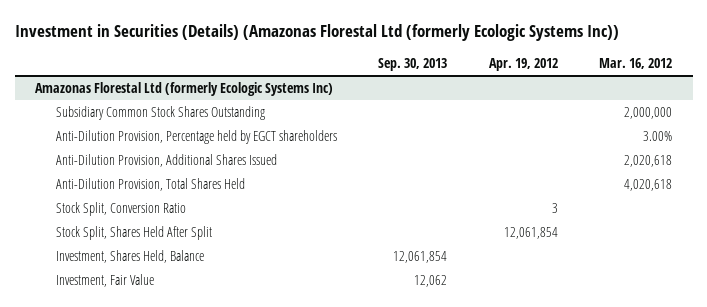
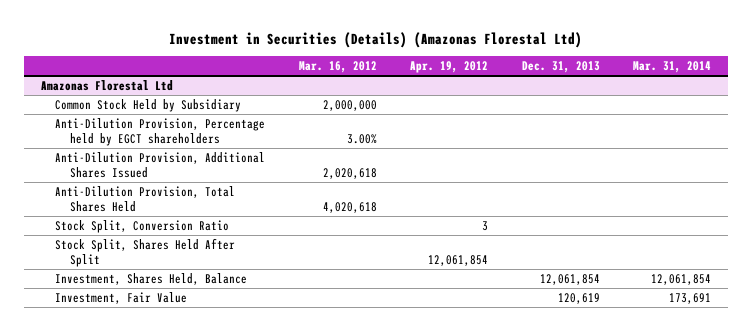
- Investment in Securities (Details) (Amazonas Florestal Ltd (formerly Ecologic Systems Inc))
+ Investment in Securities (Details) (Amazonas Florestal Ltd)
- | Sep. 30, 2013 | Apr. 19, 2012 | Mar. 16, 2012
+ | Mar. 16, 2012 | Apr. 19, 2012 | Dec. 31, 2013 | Mar. 31, 2014
- Amazonas Florestal Ltd (formerly Ecologic Systems Inc)
- Subsidiary Common Stock Shares Outstanding | | | 2,000,000
+ Amazonas Florestal Ltd
+ Common Stock Held by Subsidiary | 2,000,000 | | |

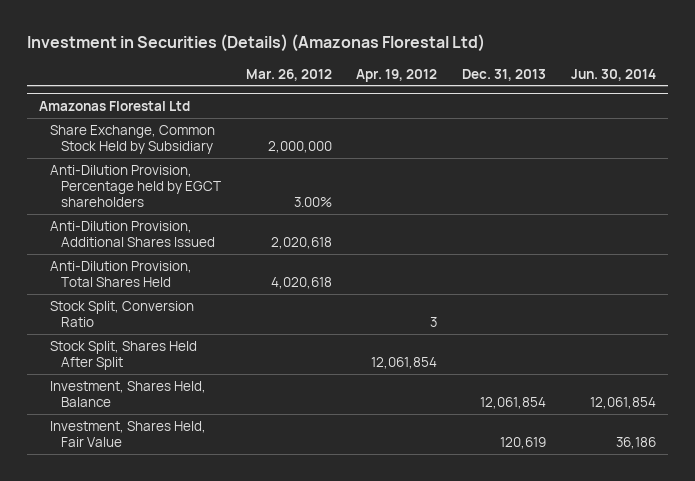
- | Mar. 16, 2012 | Apr. 19, 2012 | Dec. 31, 2013 | Mar. 31, 2014
+ | Mar. 26, 2012 | Apr. 19, 2012 | Dec. 31, 2013 | Jun. 30, 2014
@ Amazonas Florestal Ltd
- Common Stock Held by Subsidiary | 2,000,000 | | |
+ Share Exchange, Common Stock Held by Subsidiary | 2,000,000 | | |
- Investment, Fair Value | | | 120,619 | 173,691
+ Investment, Shares Held, Fair Value | | | 120,619 | 36,186

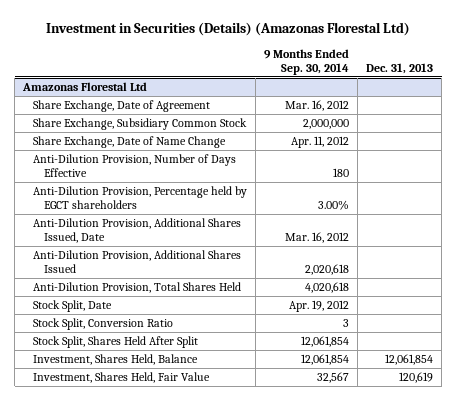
- | Mar. 26, 2012 | Apr. 19, 2012 | Dec. 31, 2013 | Jun. 30, 2014
+ | 9 Months Ended Sep. 30, 2014 | Dec. 31, 2013
@ Amazonas Florestal Ltd
- Share Exchange, Common Stock Held by Subsidiary | 2,000,000 | | |
+ Share Exchange, Date of Agreement | Mar. 16, 2012 |
+ Share Exchange, Subsidiary Common Stock | 2,000,000 |
+ Share Exchange, Date of Name Change | Apr. 11, 2012 |
+ Anti-Dilution Provision, Number of Days Effective | 180 |
+ Anti-Dilution Provision, Additional Shares Issued, Date | Mar. 16, 2012 |
+ Stock Split, Date | Apr. 19, 2012 |

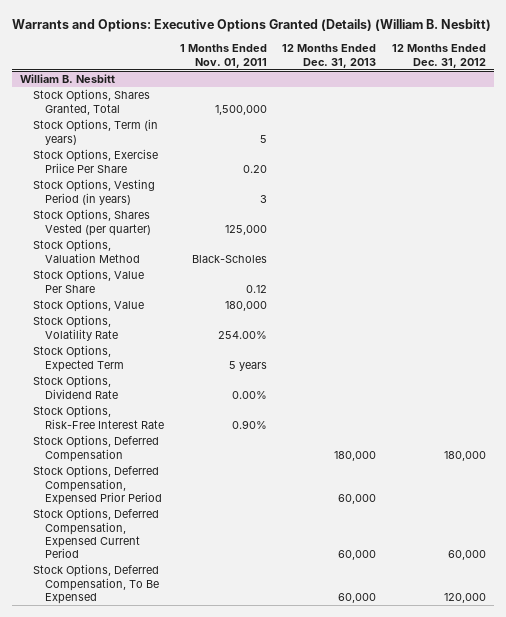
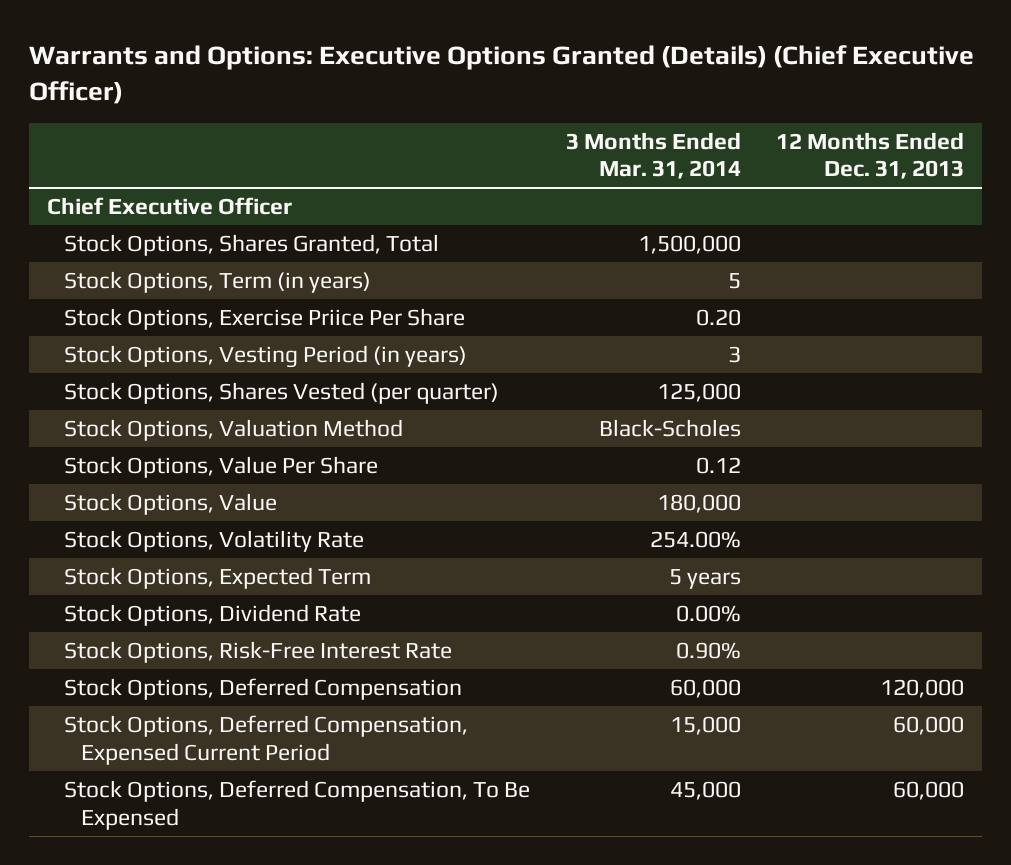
- Warrants and Options: Executive Options Granted (Details) (William B. Nesbitt)
+ Warrants and Options: Executive Options Granted (Details) (Chief Executive Officer)
- | 1 Months Ended Nov. 01, 2011 | 12 Months Ended Dec. 31, 2013 | 12 Months Ended Dec. 31, 2012
+ | 3 Months Ended Mar. 31, 2014 | 12 Months Ended Dec. 31, 2013
- William B. Nesbitt
+ Chief Executive Officer
- Stock Options, Deferred Compensation | | 180,000 | 180,000
- Stock Options, Deferred Compensation, Expensed Prior Period | | 60,000 |
+ Stock Options, Deferred Compensation | 60,000 | 120,000

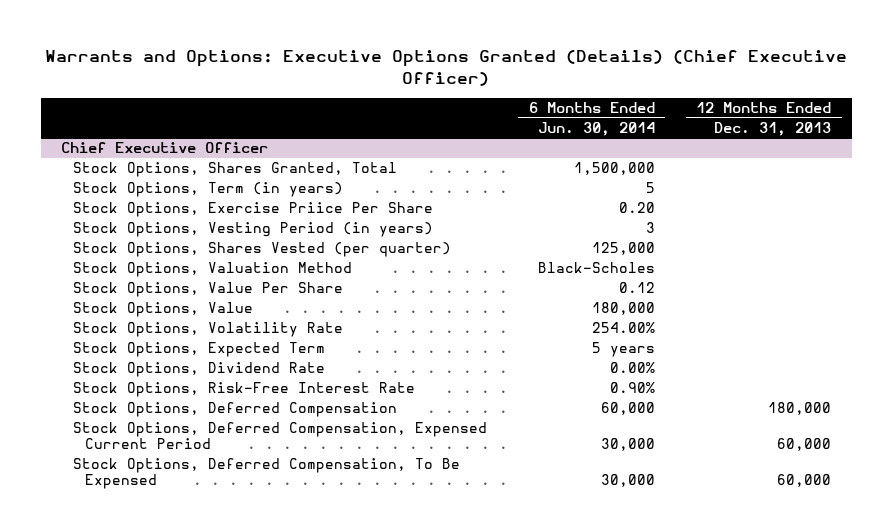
- | 3 Months Ended Mar. 31, 2014 | 12 Months Ended Dec. 31, 2013
+ | 6 Months Ended Jun. 30, 2014 | 12 Months Ended Dec. 31, 2013
@ Chief Executive Officer
- Stock Options, Deferred Compensation | 60,000 | 120,000
+ Stock Options, Deferred Compensation | 60,000 | 180,000

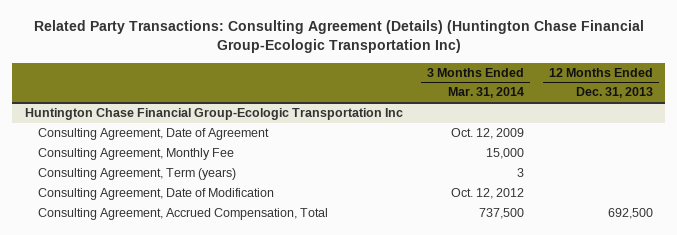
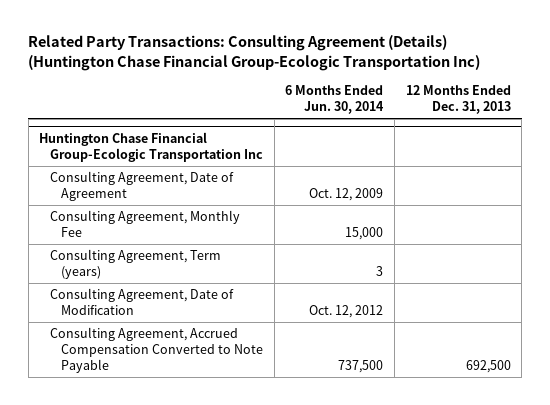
- | 3 Months Ended Mar. 31, 2014 | 12 Months Ended Dec. 31, 2013
+ | 6 Months Ended Jun. 30, 2014 | 12 Months Ended Dec. 31, 2013
@ Huntington Chase Financial Group-Ecologic Transportation Inc
- Consulting Agreement, Accrued Compensation, Total | 737,500 | 692,500
+ Consulting Agreement, Accrued Compensation Converted to Note Payable | 737,500 | 692,500

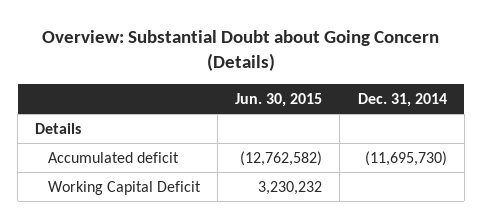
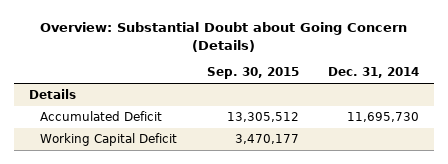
- | Jun. 30, 2015 | Dec. 31, 2014
+ | Sep. 30, 2015 | Dec. 31, 2014
- Accumulated deficit | (12,762,582) | (11,695,730)
+ Accumulated Deficit | 13,305,512 | 11,695,730

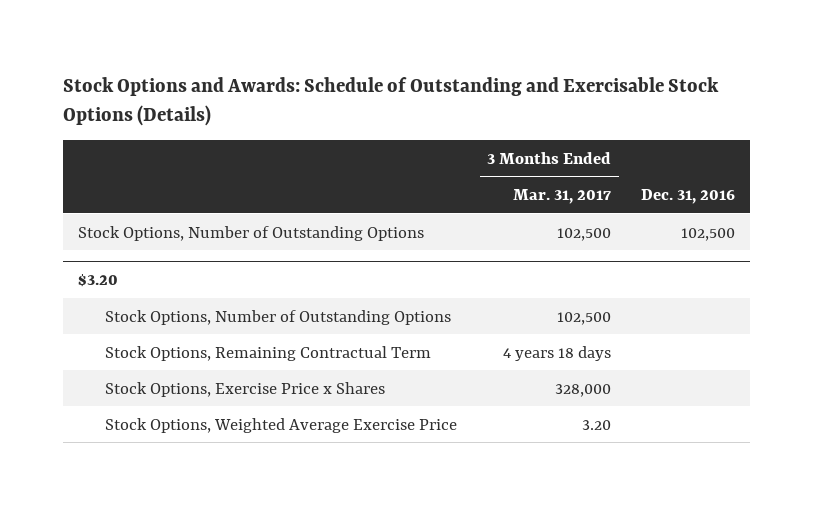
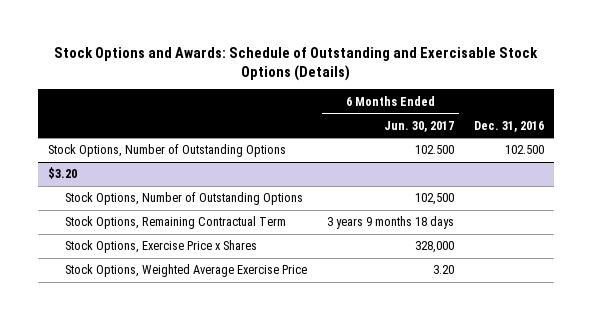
- | 3 Months Ended Mar. 31, 2017 | Dec. 31, 2016
+ | 6 Months Ended Jun. 30, 2017 | Dec. 31, 2016
- Stock Options, Number of Outstanding Options | 102,500 | 102,500
+ Stock Options, Number of Outstanding Options | 102.500 | 102.500

